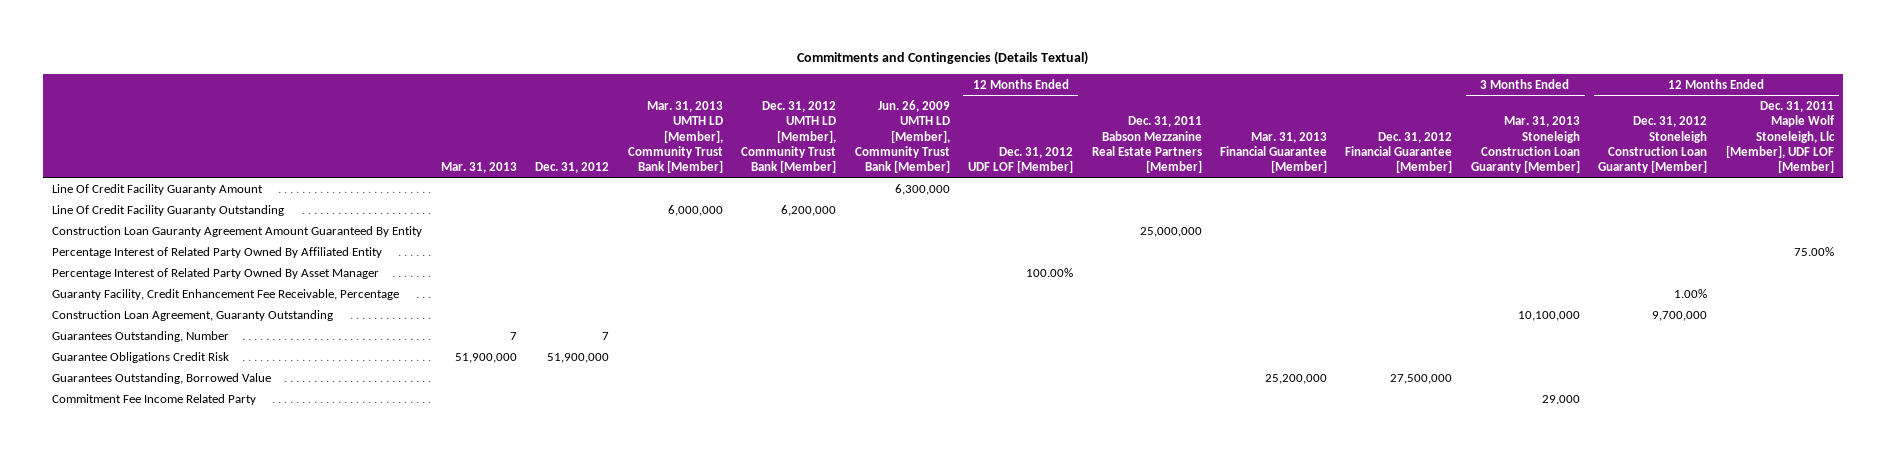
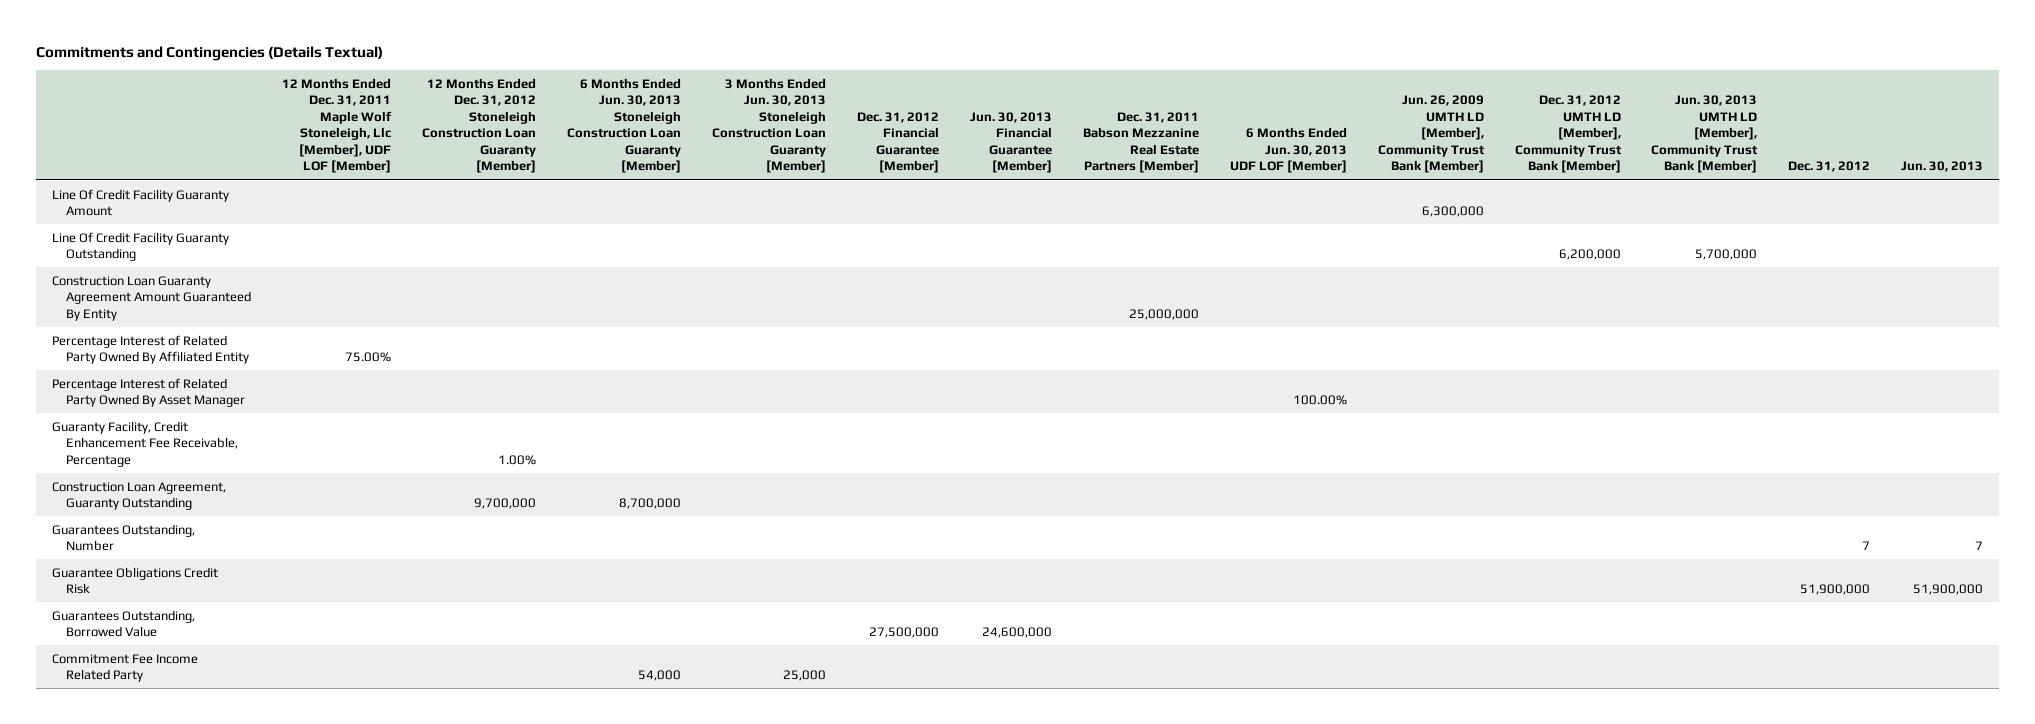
- | Mar. 31, 2013 | Dec. 31, 2012 | Mar. 31, 2013 UMTH LD [Member], Community Trust Bank [Member] | Dec. 31, 2012 UMTH LD [Member], Community Trust Bank [Member] | Jun. 26, 2009 UMTH LD [Member], Community Trust Bank [Member] | 12 Months Ended Dec. 31, 2012 UDF LOF [Member] | Dec. 31, 2011 Babson Mezzanine Real Estate Partners [Member] | Mar. 31, 2013 Financial Guarantee [Member] | Dec. 31, 2012 Financial Guarantee [Member] | 3 Months Ended Mar. 31, 2013 Stoneleigh Construction Loan Guaranty [Member] | 12 Months Ended Dec. 31, 2012 Stoneleigh Construction Loan Guaranty [Member] | 12 Months Ended Dec. 31, 2011 Maple Wolf Stoneleigh, Llc [Member], UDF LOF [Member]
+ | 12 Months Ended Dec. 31, 2011 Maple Wolf Stoneleigh, Llc [Member], UDF LOF [Member] | 12 Months Ended Dec. 31, 2012 Stoneleigh Construction Loan Guaranty [Member] | 6 Months Ended Jun. 30, 2013 Stoneleigh Construction Loan Guaranty [Member] | 3 Months Ended Jun. 30, 2013 Stoneleigh Construction Loan Guaranty [Member] | Dec. 31, 2012 Financial Guarantee [Member] | Jun. 30, 2013 Financial Guarantee [Member] | Dec. 31, 2011 Babson Mezzanine Real Estate Partners [Member] | 6 Months Ended Jun. 30, 2013 UDF LOF [Member] | Jun. 26, 2009 UMTH LD [Member], Community Trust Bank [Member] | Dec. 31, 2012 UMTH LD [Member], Community Trust Bank [Member] | Jun. 30, 2013 UMTH LD [Member], Community Trust Bank [Member] | Dec. 31, 2012 | Jun. 30, 2013
- Construction Loan Gauranty Agreement Amount Guaranteed By Entity | | | | | | | 25,000,000 | | | | |
+ Construction Loan Guaranty Agreement Amount Guaranteed By Entity | | | | | | | 25,000,000 | | | | | |

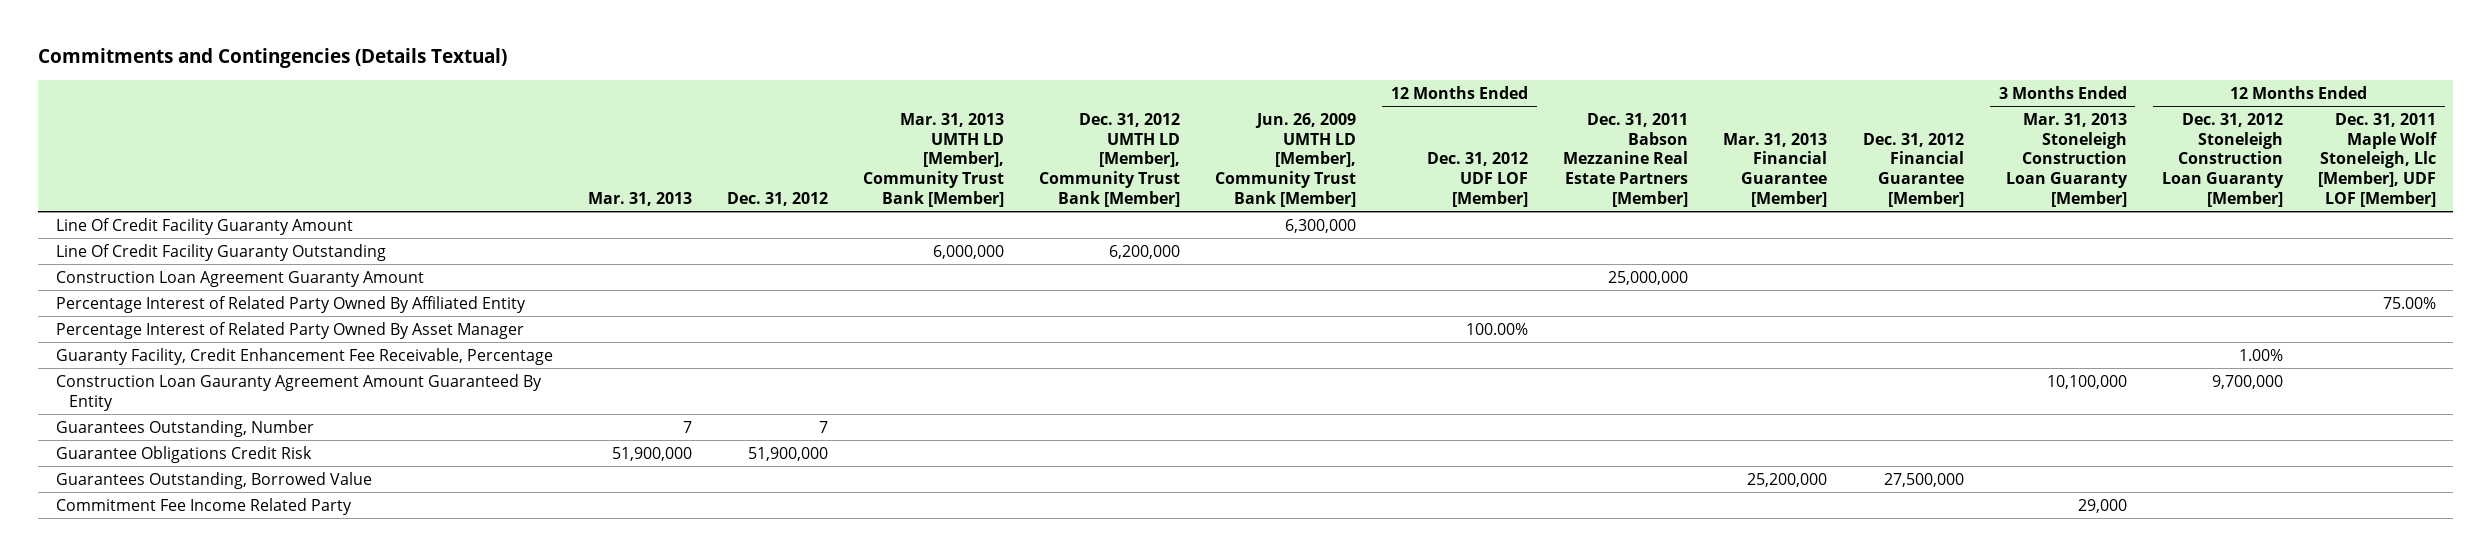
- | 12 Months Ended Dec. 31, 2011 Maple Wolf Stoneleigh, Llc [Member], UDF LOF [Member] | 12 Months Ended Dec. 31, 2012 Stoneleigh Construction Loan Guaranty [Member] | 6 Months Ended Jun. 30, 2013 Stoneleigh Construction Loan Guaranty [Member] | 3 Months Ended Jun. 30, 2013 Stoneleigh Construction Loan Guaranty [Member] | Dec. 31, 2012 Financial Guarantee [Member] | Jun. 30, 2013 Financial Guarantee [Member] | Dec. 31, 2011 Babson Mezzanine Real Estate Partners [Member] | 6 Months Ended Jun. 30, 2013 UDF LOF [Member] | Jun. 26, 2009 UMTH LD [Member], Community Trust Bank [Member] | Dec. 31, 2012 UMTH LD [Member], Community Trust Bank [Member] | Jun. 30, 2013 UMTH LD [Member], Community Trust Bank [Member] | Dec. 31, 2012 | Jun. 30, 2013
+ | Mar. 31, 2013 | Dec. 31, 2012 | Mar. 31, 2013 UMTH LD [Member], Community Trust Bank [Member] | Dec. 31, 2012 UMTH LD [Member], Community Trust Bank [Member] | Jun. 26, 2009 UMTH LD [Member], Community Trust Bank [Member] | 12 Months Ended Dec. 31, 2012 UDF LOF [Member] | Dec. 31, 2011 Babson Mezzanine Real Estate Partners [Member] | Mar. 31, 2013 Financial Guarantee [Member] | Dec. 31, 2012 Financial Guarantee [Member] | 3 Months Ended Mar. 31, 2013 Stoneleigh Construction Loan Guaranty [Member] | 12 Months Ended Dec. 31, 2012 Stoneleigh Construction Loan Guaranty [Member] | 12 Months Ended Dec. 31, 2011 Maple Wolf Stoneleigh, Llc [Member], UDF LOF [Member]
- Construction Loan Guaranty Agreement Amount Guaranteed By Entity | | | | | | | 25,000,000 | | | | | |
+ Construction Loan Agreement Guaranty Amount | | | | | | | 25,000,000 | | | | |
- Construction Loan Agreement, Guaranty Outstanding | | 9,700,000 | 8,700,000 | | | | | | | | | |
+ Construction Loan Gauranty Agreement Amount Guaranteed By Entity | | | | | | | | | | 10,100,000 | 9,700,000 |

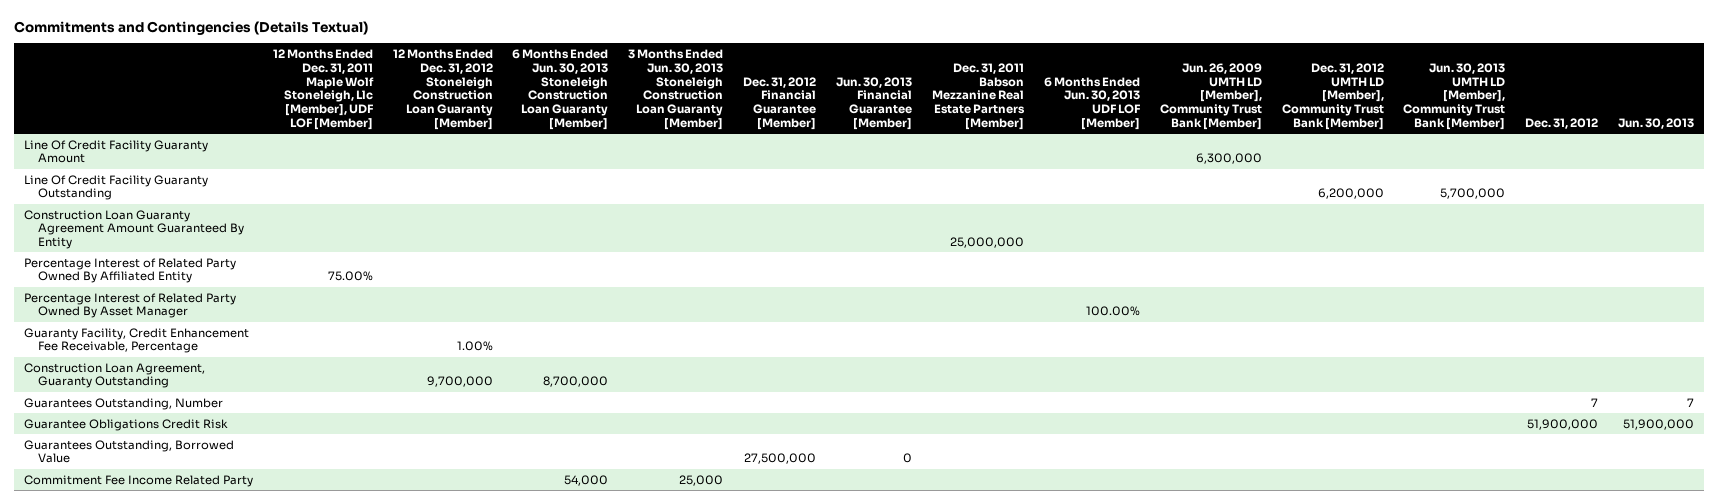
- | Mar. 31, 2013 | Dec. 31, 2012 | Mar. 31, 2013 UMTH LD [Member], Community Trust Bank [Member] | Dec. 31, 2012 UMTH LD [Member], Community Trust Bank [Member] | Jun. 26, 2009 UMTH LD [Member], Community Trust Bank [Member] | 12 Months Ended Dec. 31, 2012 UDF LOF [Member] | Dec. 31, 2011 Babson Mezzanine Real Estate Partners [Member] | Mar. 31, 2013 Financial Guarantee [Member] | Dec. 31, 2012 Financial Guarantee [Member] | 3 Months Ended Mar. 31, 2013 Stoneleigh Construction Loan Guaranty [Member] | 12 Months Ended Dec. 31, 2012 Stoneleigh Construction Loan Guaranty [Member] | 12 Months Ended Dec. 31, 2011 Maple Wolf Stoneleigh, Llc [Member], UDF LOF [Member]
+ | 12 Months Ended Dec. 31, 2011 Maple Wolf Stoneleigh, Llc [Member], UDF LOF [Member] | 12 Months Ended Dec. 31, 2012 Stoneleigh Construction Loan Guaranty [Member] | 6 Months Ended Jun. 30, 2013 Stoneleigh Construction Loan Guaranty [Member] | 3 Months Ended Jun. 30, 2013 Stoneleigh Construction Loan Guaranty [Member] | Dec. 31, 2012 Financial Guarantee [Member] | Jun. 30, 2013 Financial Guarantee [Member] | Dec. 31, 2011 Babson Mezzanine Real Estate Partners [Member] | 6 Months Ended Jun. 30, 2013 UDF LOF [Member] | Jun. 26, 2009 UMTH LD [Member], Community Trust Bank [Member] | Dec. 31, 2012 UMTH LD [Member], Community Trust Bank [Member] | Jun. 30, 2013 UMTH LD [Member], Community Trust Bank [Member] | Dec. 31, 2012 | Jun. 30, 2013
- Construction Loan Agreement Guaranty Amount | | | | | | | 25,000,000 | | | | |
+ Construction Loan Guaranty Agreement Amount Guaranteed By Entity | | | | | | | 25,000,000 | | | | | |
- Construction Loan Gauranty Agreement Amount Guaranteed By Entity | | | | | | | | | | 10,100,000 | 9,700,000 |
+ Construction Loan Agreement, Guaranty Outstanding | | 9,700,000 | 8,700,000 | | | | | | | | | |

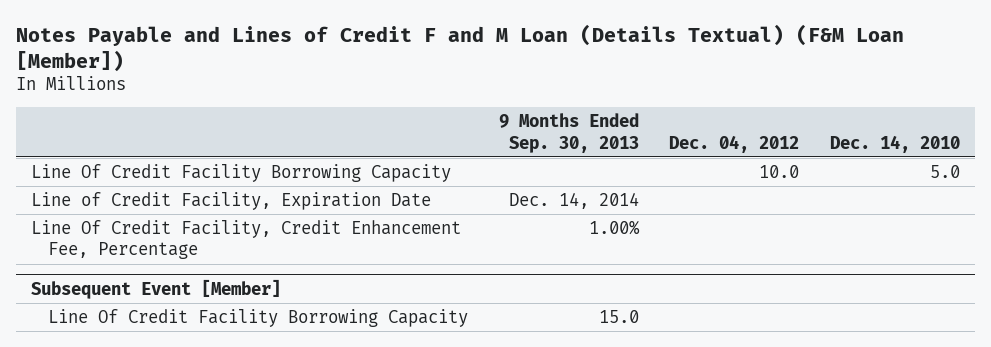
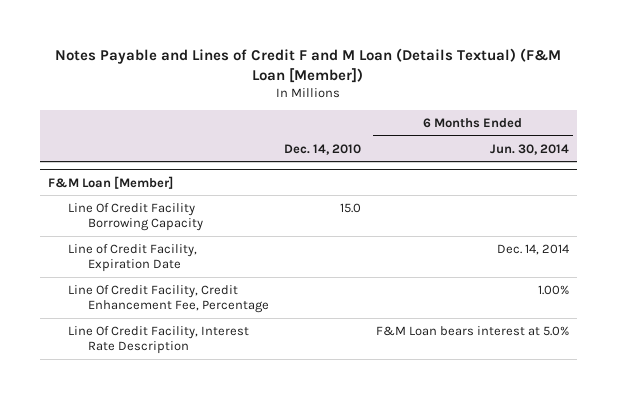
- | 9 Months Ended Sep. 30, 2013 | Dec. 04, 2012 | Dec. 14, 2010
+ | Dec. 14, 2010 | 6 Months Ended Jun. 30, 2014
- Line Of Credit Facility Borrowing Capacity | | 10.0 | 5.0
- Line of Credit Facility, Expiration Date | Dec. 14, 2014 | |
- Line Of Credit Facility, Credit Enhancement Fee, Percentage | 1.00% | |
- Subsequent Event [Member]
- Line Of Credit Facility Borrowing Capacity | 15.0 | |
+ F&M Loan [Member]
+ Line Of Credit Facility Borrowing Capacity | 15.0 |
+ Line of Credit Facility, Expiration Date | | Dec. 14, 2014
+ Line Of Credit Facility, Credit Enhancement Fee, Percentage | | 1.00%
+ Line Of Credit Facility, Interest Rate Description | | F&M Loan bears interest at 5.0%

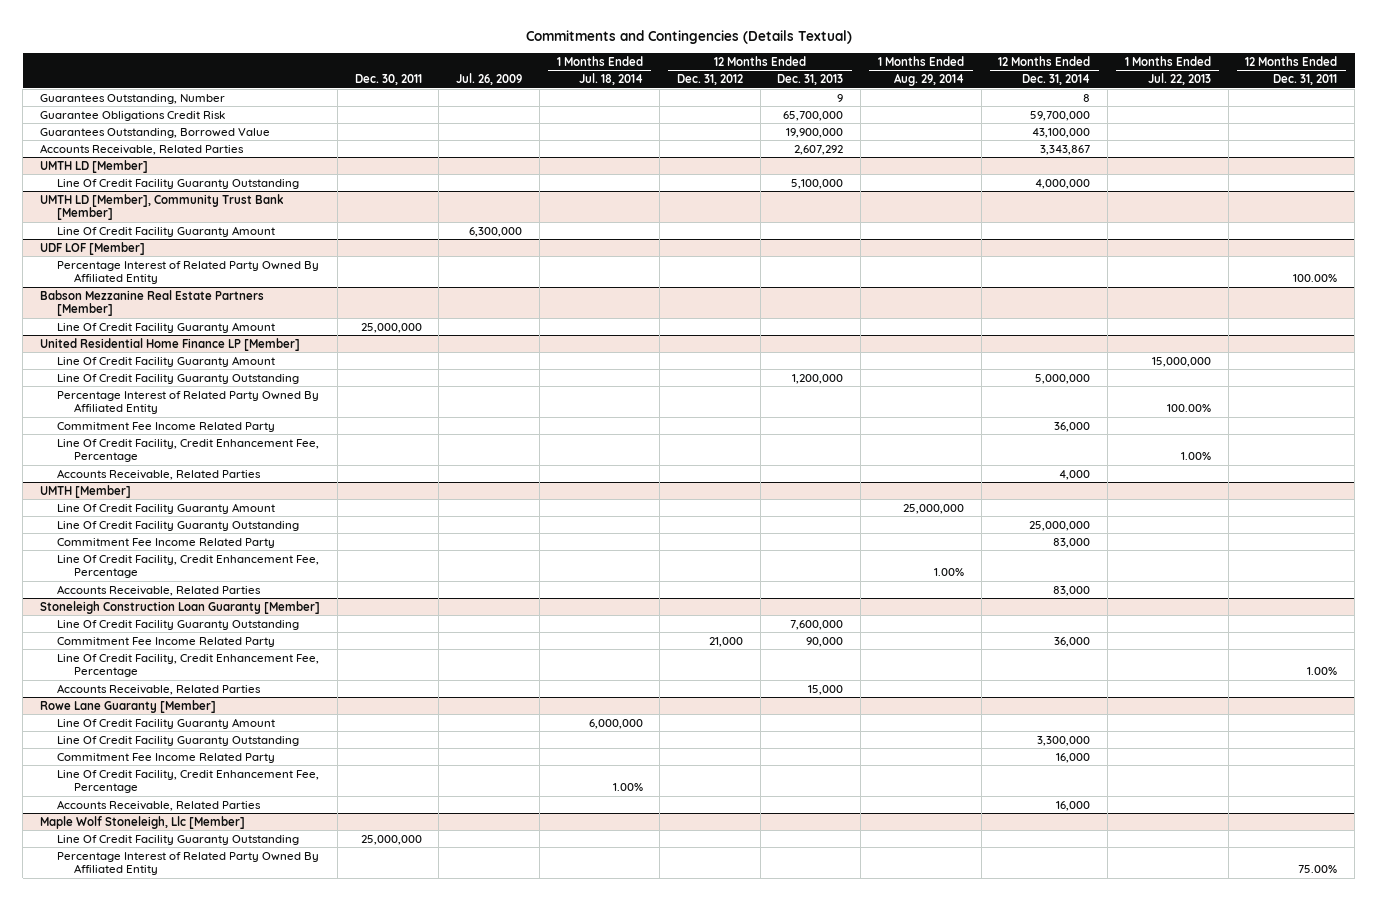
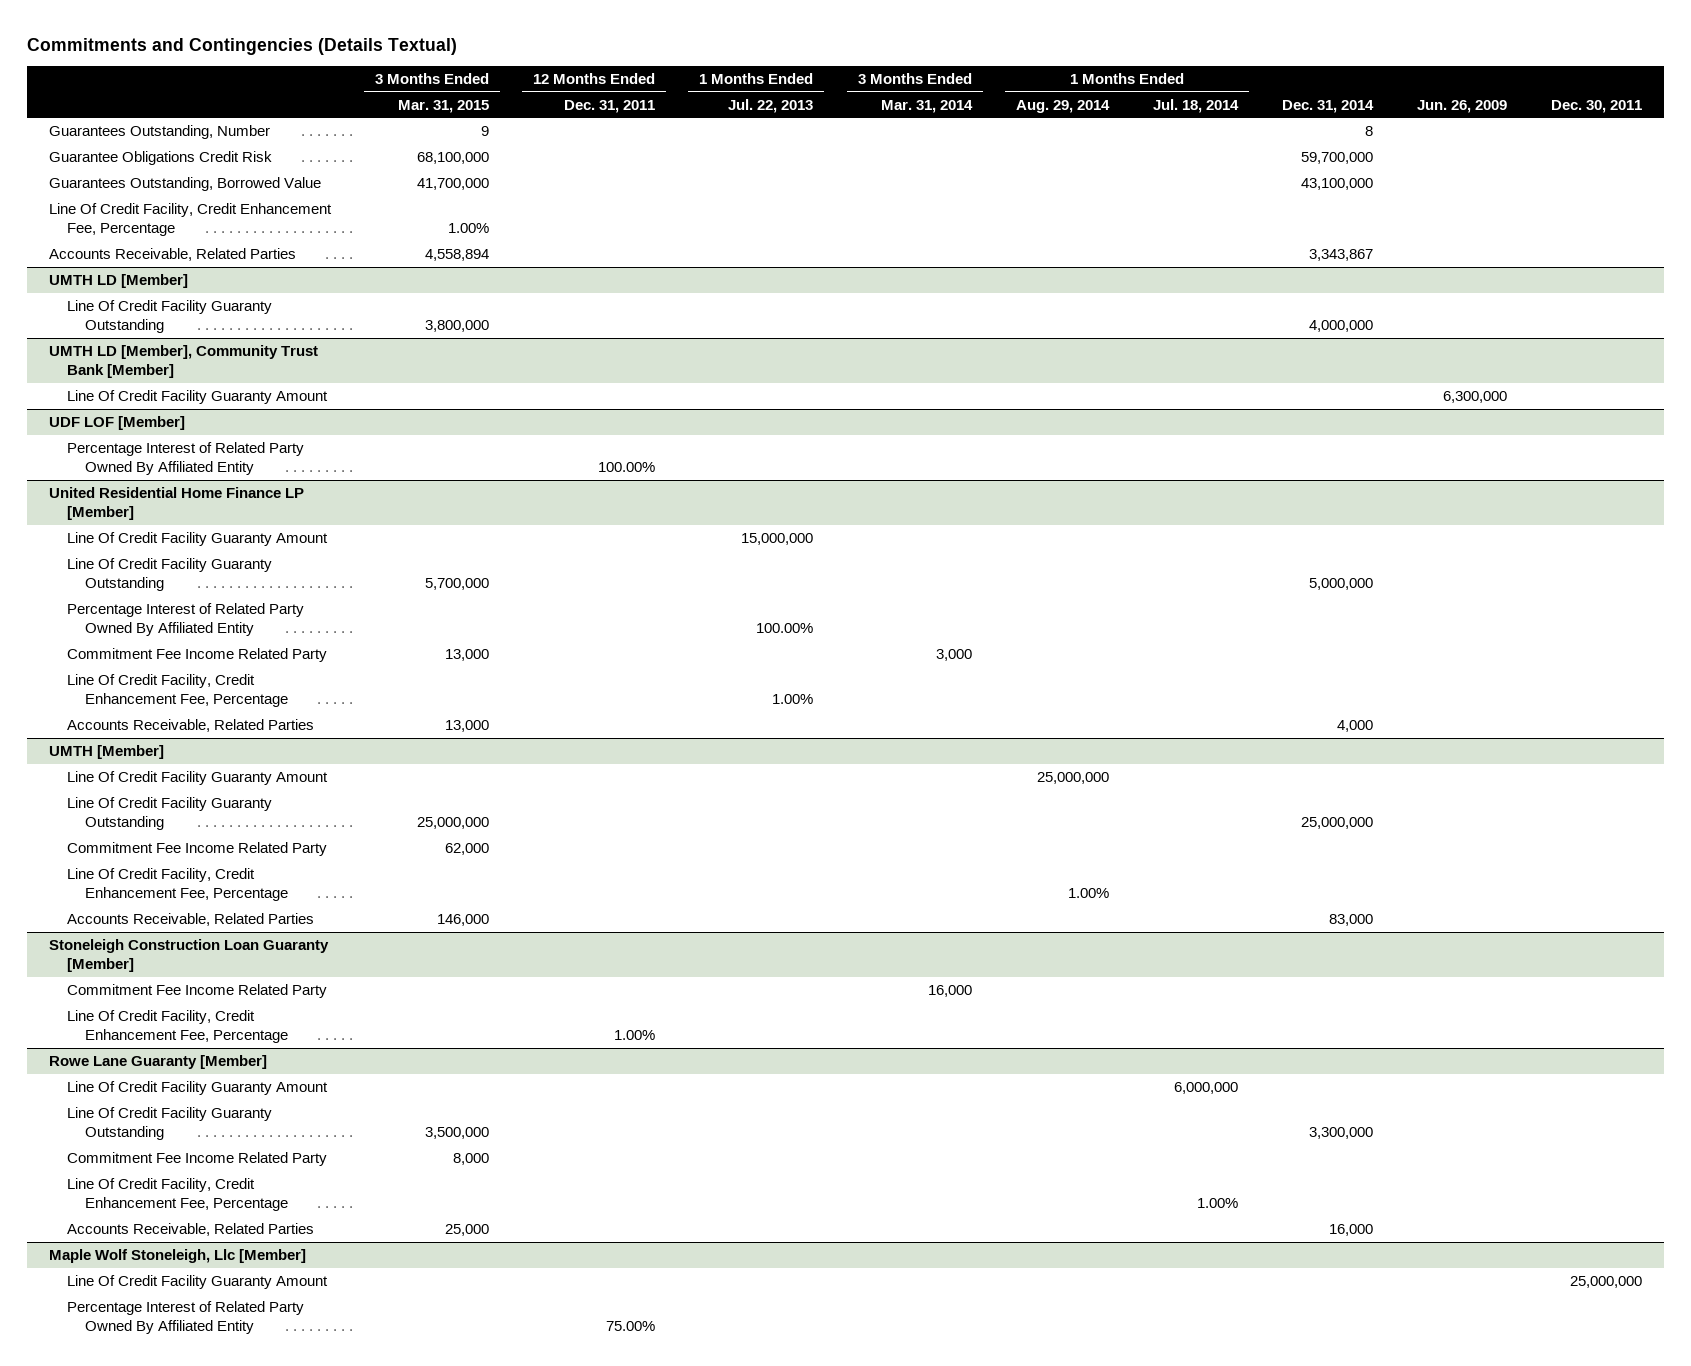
- | Dec. 30, 2011 | Jul. 26, 2009 | 1 Months Ended Jul. 18, 2014 | 12 Months Ended Dec. 31, 2012 | 12 Months Ended Dec. 31, 2013 | 1 Months Ended Aug. 29, 2014 | 12 Months Ended Dec. 31, 2014 | 1 Months Ended Jul. 22, 2013 | 12 Months Ended Dec. 31, 2011
+ | 3 Months Ended Mar. 31, 2015 | 12 Months Ended Dec. 31, 2011 | 1 Months Ended Jul. 22, 2013 | 3 Months Ended Mar. 31, 2014 | 1 Months Ended Aug. 29, 2014 | 1 Months Ended Jul. 18, 2014 | Dec. 31, 2014 | Jun. 26, 2009 | Dec. 30, 2011
+ Line Of Credit Facility, Credit Enhancement Fee, Percentage | 1.00% | | | | | | | |
- Babson Mezzanine Real Estate Partners [Member]
- Line Of Credit Facility Guaranty Amount | 25,000,000 | | | | | | | |
@ Stoneleigh Construction Loan Guaranty [Member]
- Line Of Credit Facility Guaranty Outstanding | | | | | 7,600,000 | | | |
- Accounts Receivable, Related Parties | | | | | 15,000 | | | |
@ Maple Wolf Stoneleigh, Llc [Member]
- Line Of Credit Facility Guaranty Outstanding | 25,000,000 | | | | | | | |
+ Line Of Credit Facility Guaranty Amount | | | | | | | | | 25,000,000

